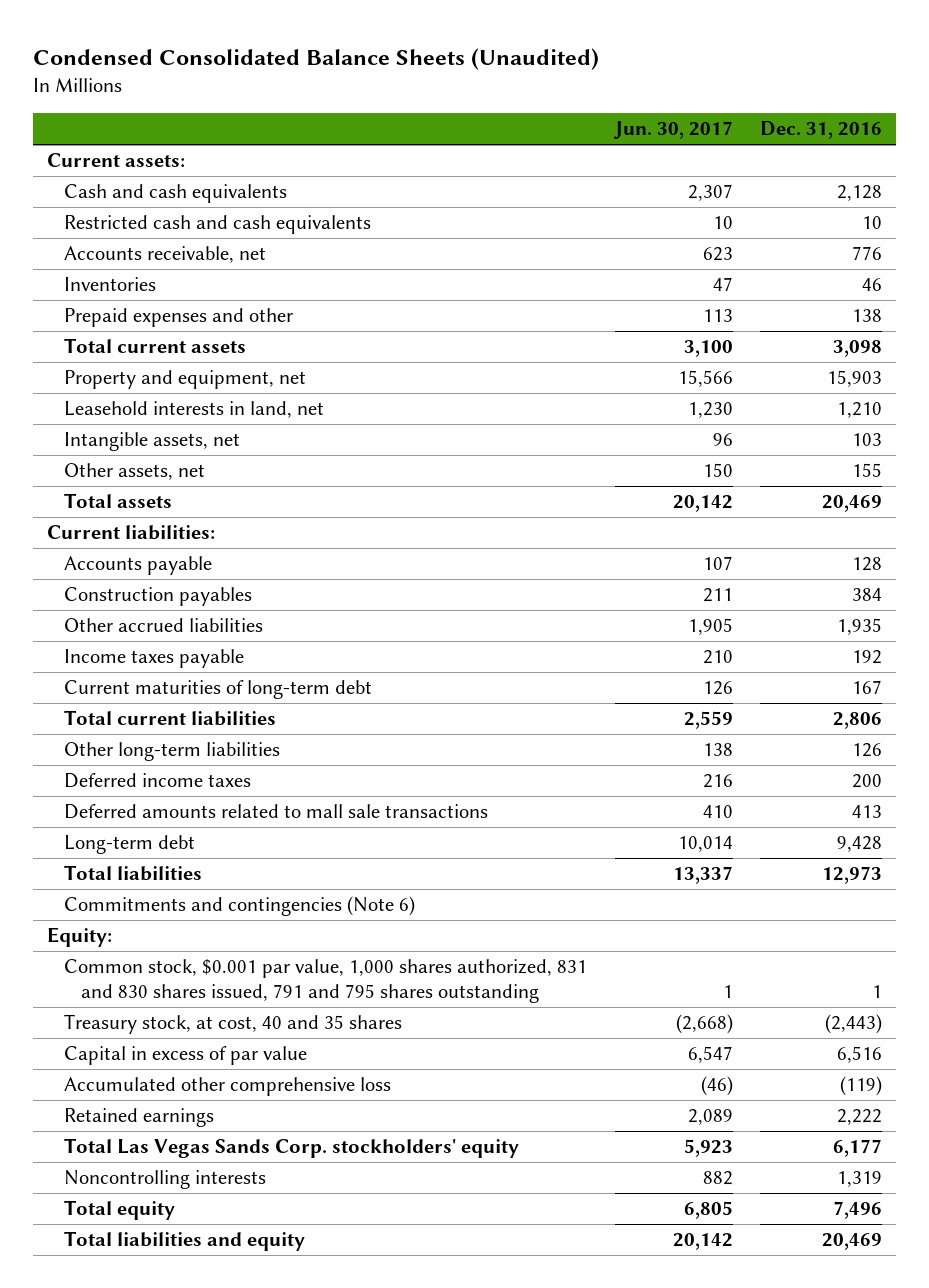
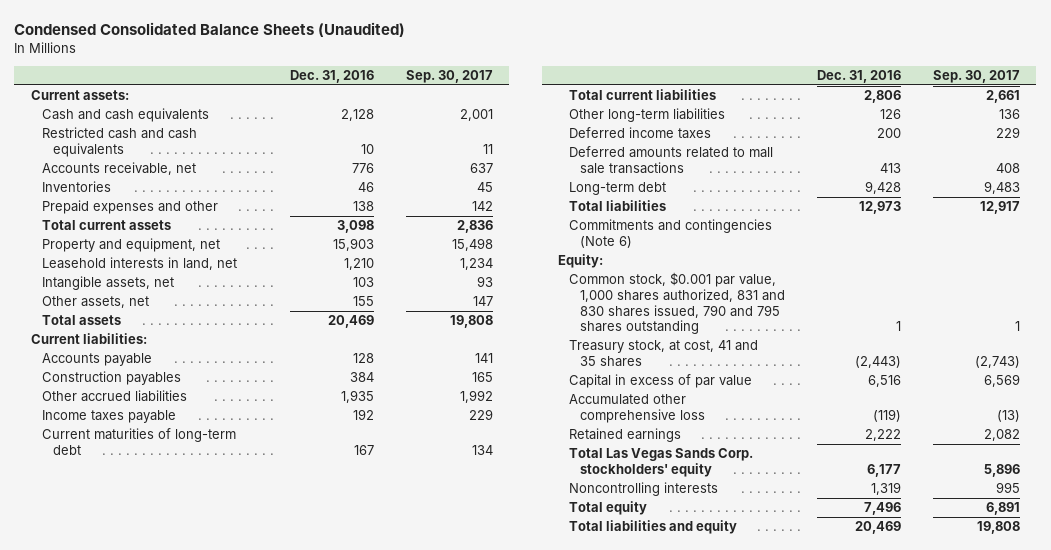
- | Jun. 30, 2017 | Dec. 31, 2016
+ | Dec. 31, 2016 | Sep. 30, 2017
- Common stock, $0.001 par value, 1,000 shares authorized, 831 and 830 shares issued, 791 and 795 shares outstanding | 1 | 1
- Treasury stock, at cost, 40 and 35 shares | (2,668) | (2,443)
+ Common stock, $0.001 par value, 1,000 shares authorized, 831 and 830 shares issued, 790 and 795 shares outstanding | 1 | 1
+ Treasury stock, at cost, 41 and 35 shares | (2,443) | (2,743)

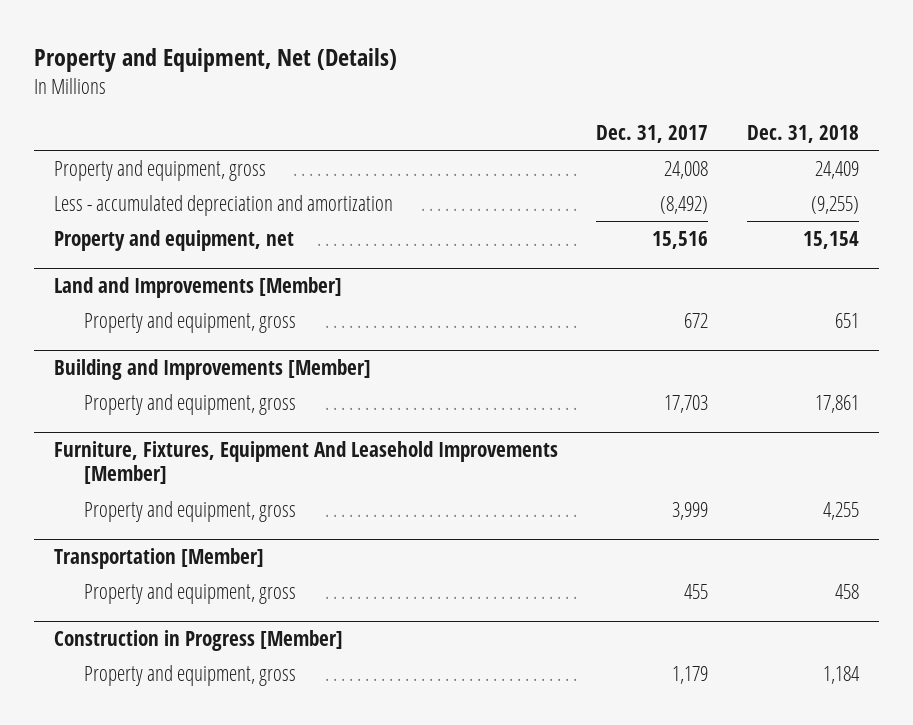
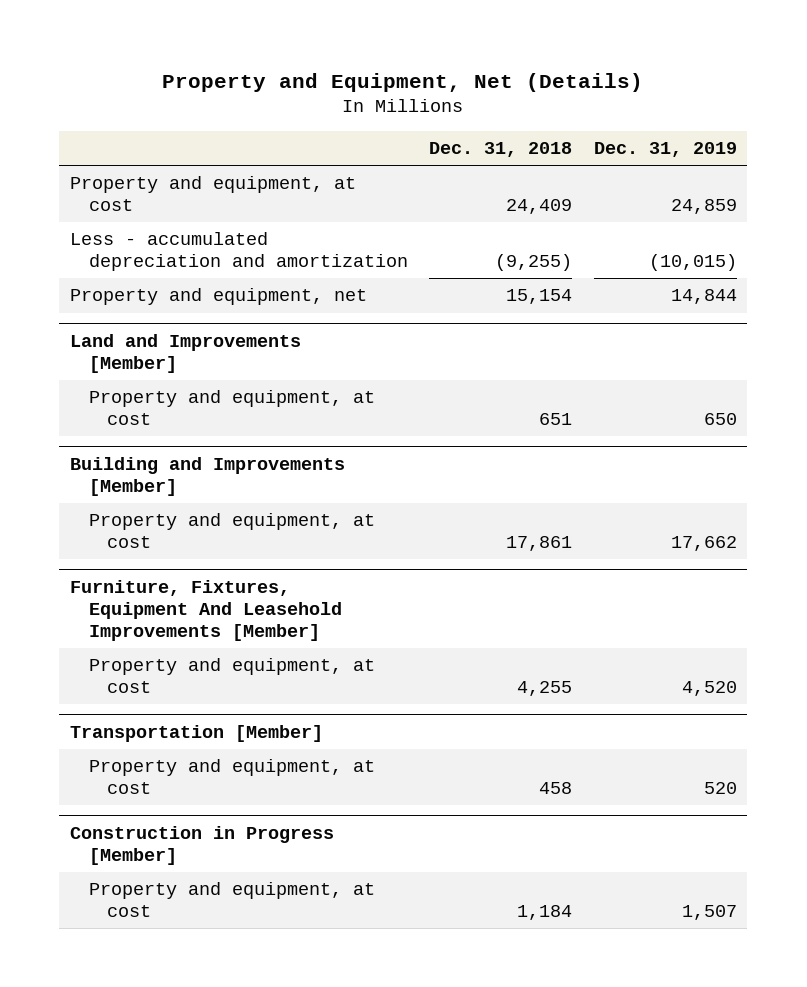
- | Dec. 31, 2017 | Dec. 31, 2018
+ | Dec. 31, 2018 | Dec. 31, 2019
- Property and equipment, gross | 24,008 | 24,409
+ Property and equipment, at cost | 24,409 | 24,859
@ Land and Improvements [Member]
- Property and equipment, gross | 672 | 651
+ Property and equipment, at cost | 651 | 650
@ Building and Improvements [Member]
- Property and equipment, gross | 17,703 | 17,861
+ Property and equipment, at cost | 17,861 | 17,662
@ Furniture, Fixtures, Equipment And Leasehold Improvements [Member]
- Property and equipment, gross | 3,999 | 4,255
+ Property and equipment, at cost | 4,255 | 4,520
@ Transportation [Member]
- Property and equipment, gross | 455 | 458
+ Property and equipment, at cost | 458 | 520
@ Construction in Progress [Member]
- Property and equipment, gross | 1,179 | 1,184
+ Property and equipment, at cost | 1,184 | 1,507

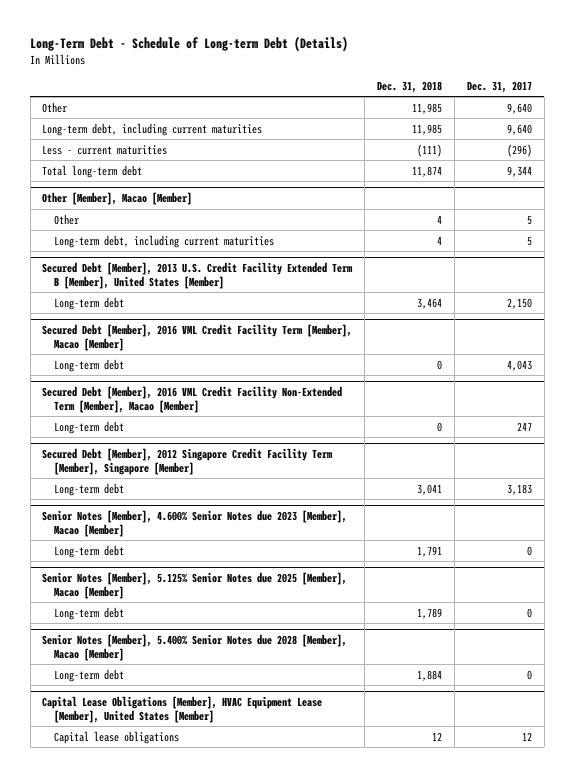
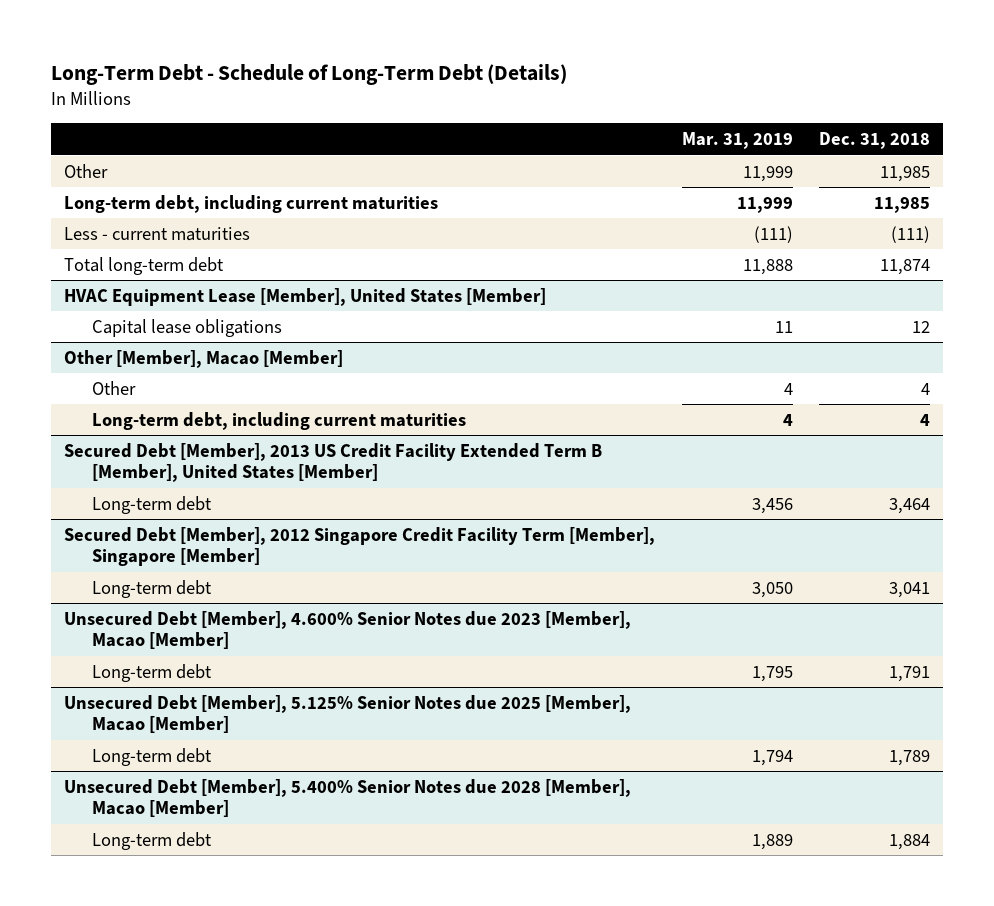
- Long-Term Debt - Schedule of Long-term Debt (Details)
+ Long-Term Debt - Schedule of Long-Term Debt (Details)
- | Dec. 31, 2018 | Dec. 31, 2017
+ | Mar. 31, 2019 | Dec. 31, 2018
+ HVAC Equipment Lease [Member], United States [Member]
+ Capital lease obligations | 11 | 12
- Secured Debt [Member], 2013 U.S. Credit Facility Extended Term B [Member], United States [Member]
+ Secured Debt [Member], 2013 US Credit Facility Extended Term B [Member], United States [Member]
- Secured Debt [Member], 2016 VML Credit Facility Term [Member], Macao [Member]
- Long-term debt | 0 | 4,043
- Secured Debt [Member], 2016 VML Credit Facility Non-Extended Term [Member], Macao [Member]
- Long-term debt | 0 | 247
- Senior Notes [Member], 4.600% Senior Notes due 2023 [Member], Macao [Member]
+ Unsecured Debt [Member], 4.600% Senior Notes due 2023 [Member], Macao [Member]
- Senior Notes [Member], 5.125% Senior Notes due 2025 [Member], Macao [Member]
+ Unsecured Debt [Member], 5.125% Senior Notes due 2025 [Member], Macao [Member]
- Senior Notes [Member], 5.400% Senior Notes due 2028 [Member], Macao [Member]
+ Unsecured Debt [Member], 5.400% Senior Notes due 2028 [Member], Macao [Member]
- Capital Lease Obligations [Member], HVAC Equipment Lease [Member], United States [Member]
- Capital lease obligations | 12 | 12

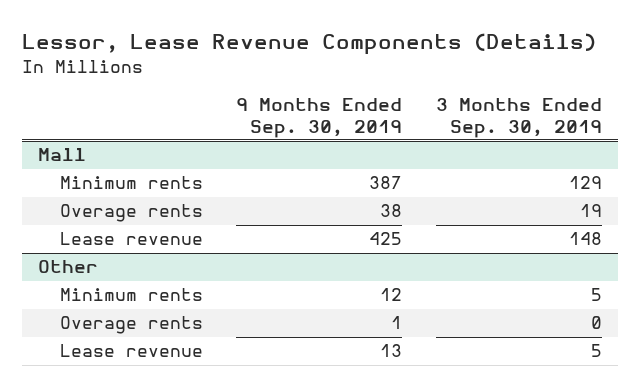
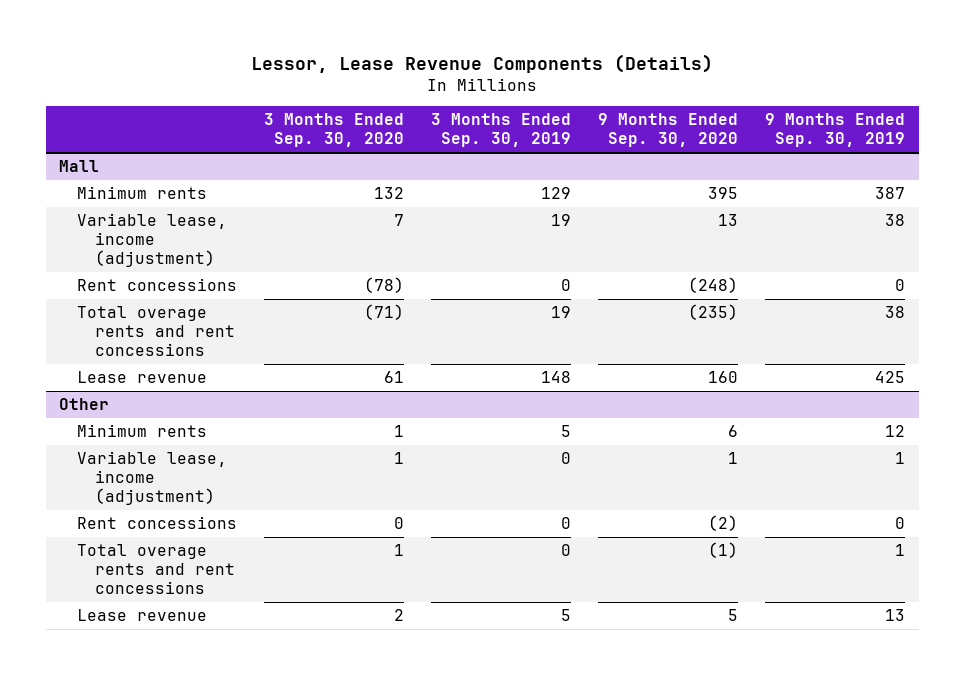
- | 9 Months Ended Sep. 30, 2019 | 3 Months Ended Sep. 30, 2019
+ | 3 Months Ended Sep. 30, 2020 | 3 Months Ended Sep. 30, 2019 | 9 Months Ended Sep. 30, 2020 | 9 Months Ended Sep. 30, 2019
@ Mall
- Overage rents | 38 | 19
+ Variable lease, income (adjustment) | 7 | 19 | 13 | 38
+ Rent concessions | (78) | 0 | (248) | 0
+ Total overage rents and rent concessions | (71) | 19 | (235) | 38
@ Other
- Overage rents | 1 | 0
+ Variable lease, income (adjustment) | 1 | 0 | 1 | 1
+ Rent concessions | 0 | 0 | (2) | 0
+ Total overage rents and rent concessions | 1 | 0 | (1) | 1

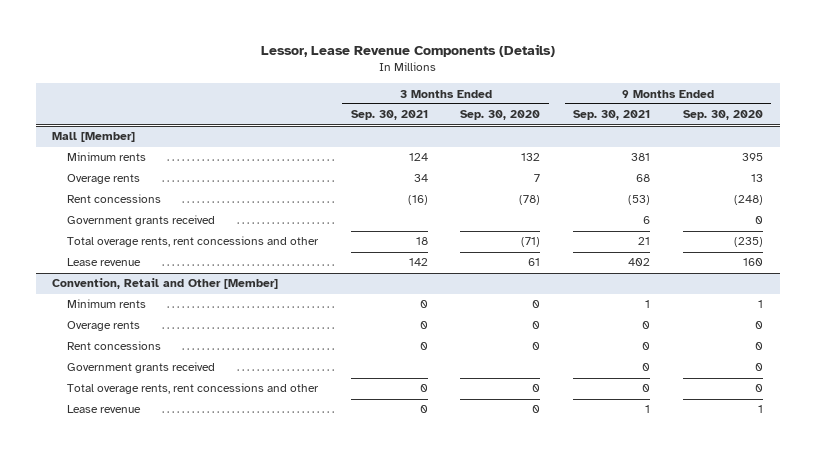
- | 3 Months Ended Sep. 30, 2020 | 3 Months Ended Sep. 30, 2019 | 9 Months Ended Sep. 30, 2020 | 9 Months Ended Sep. 30, 2019
+ | 3 Months Ended Sep. 30, 2021 | 3 Months Ended Sep. 30, 2020 | 9 Months Ended Sep. 30, 2021 | 9 Months Ended Sep. 30, 2020
- Mall
+ Mall [Member]
- Variable lease, income (adjustment) | 7 | 19 | 13 | 38
+ Overage rents | 34 | 7 | 68 | 13
- Total overage rents and rent concessions | (71) | 19 | (235) | 38
+ Government grants received | | | 6 | 0
+ Total overage rents, rent concessions and other | 18 | (71) | 21 | (235)
- Other
- Minimum rents | 1 | 5 | 6 | 12
- Variable lease, income (adjustment) | 1 | 0 | 1 | 1
- Rent concessions | 0 | 0 | (2) | 0
- Total overage rents and rent concessions | 1 | 0 | (1) | 1
- Lease revenue | 2 | 5 | 5 | 13
+ Convention, Retail and Other [Member]
+ Minimum rents | 0 | 0 | 1 | 1
+ Overage rents | 0 | 0 | 0 | 0
+ Rent concessions | 0 | 0 | 0 | 0
+ Government grants received | | | 0 | 0
+ Total overage rents, rent concessions and other | 0 | 0 | 0 | 0
+ Lease revenue | 0 | 0 | 1 | 1

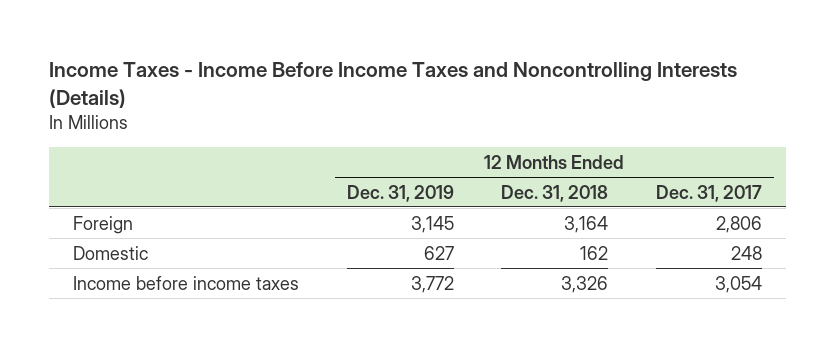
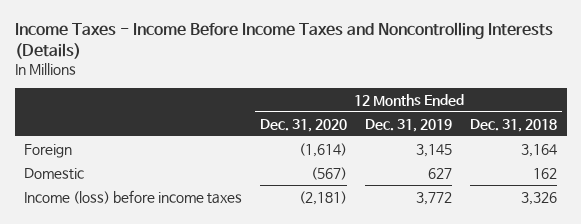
- | 12 Months Ended Dec. 31, 2019 | 12 Months Ended Dec. 31, 2018 | 12 Months Ended Dec. 31, 2017
+ | 12 Months Ended Dec. 31, 2020 | 12 Months Ended Dec. 31, 2019 | 12 Months Ended Dec. 31, 2018
- Income before income taxes | 3,772 | 3,326 | 3,054
+ Income (loss) before income taxes | (2,181) | 3,772 | 3,326

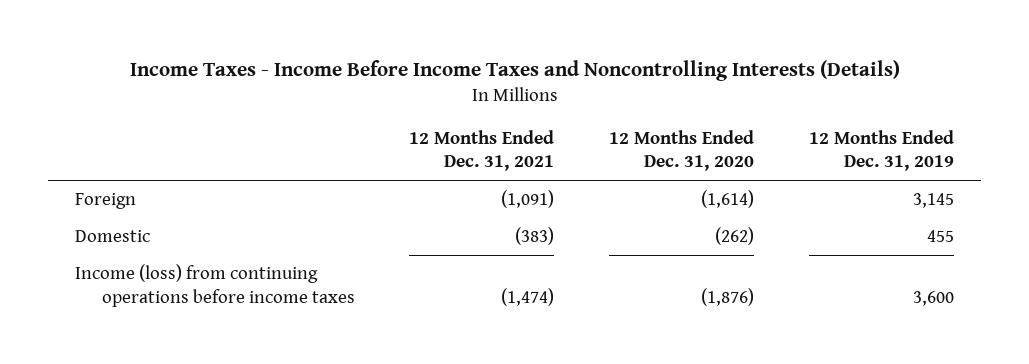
- | 12 Months Ended Dec. 31, 2020 | 12 Months Ended Dec. 31, 2019 | 12 Months Ended Dec. 31, 2018
+ | 12 Months Ended Dec. 31, 2021 | 12 Months Ended Dec. 31, 2020 | 12 Months Ended Dec. 31, 2019
- Domestic | (567) | 627 | 162
- Income (loss) before income taxes | (2,181) | 3,772 | 3,326
+ Domestic | (383) | (262) | 455
+ Income (loss) from continuing operations before income taxes | (1,474) | (1,876) | 3,600

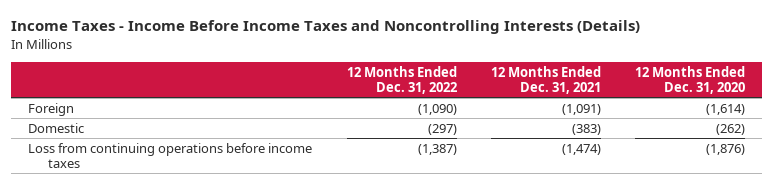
- | 12 Months Ended Dec. 31, 2021 | 12 Months Ended Dec. 31, 2020 | 12 Months Ended Dec. 31, 2019
+ | 12 Months Ended Dec. 31, 2022 | 12 Months Ended Dec. 31, 2021 | 12 Months Ended Dec. 31, 2020
- Income (loss) from continuing operations before income taxes | (1,474) | (1,876) | 3,600
+ Loss from continuing operations before income taxes | (1,387) | (1,474) | (1,876)

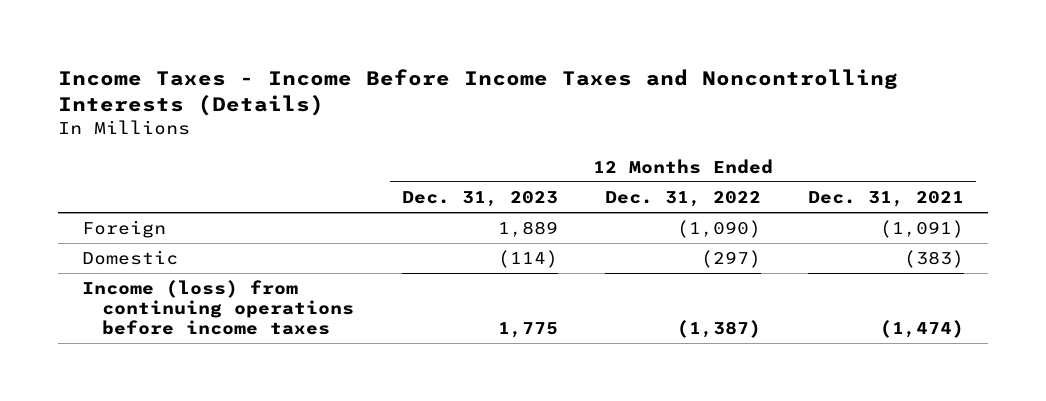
- | 12 Months Ended Dec. 31, 2022 | 12 Months Ended Dec. 31, 2021 | 12 Months Ended Dec. 31, 2020
+ | 12 Months Ended Dec. 31, 2023 | 12 Months Ended Dec. 31, 2022 | 12 Months Ended Dec. 31, 2021
- Loss from continuing operations before income taxes | (1,387) | (1,474) | (1,876)
+ Income (loss) from continuing operations before income taxes | 1,775 | (1,387) | (1,474)

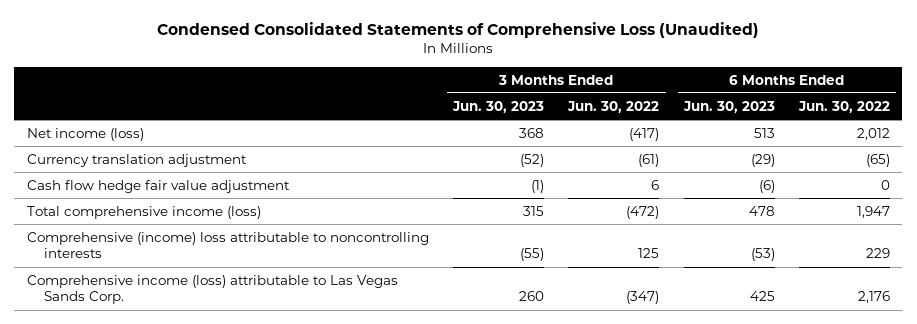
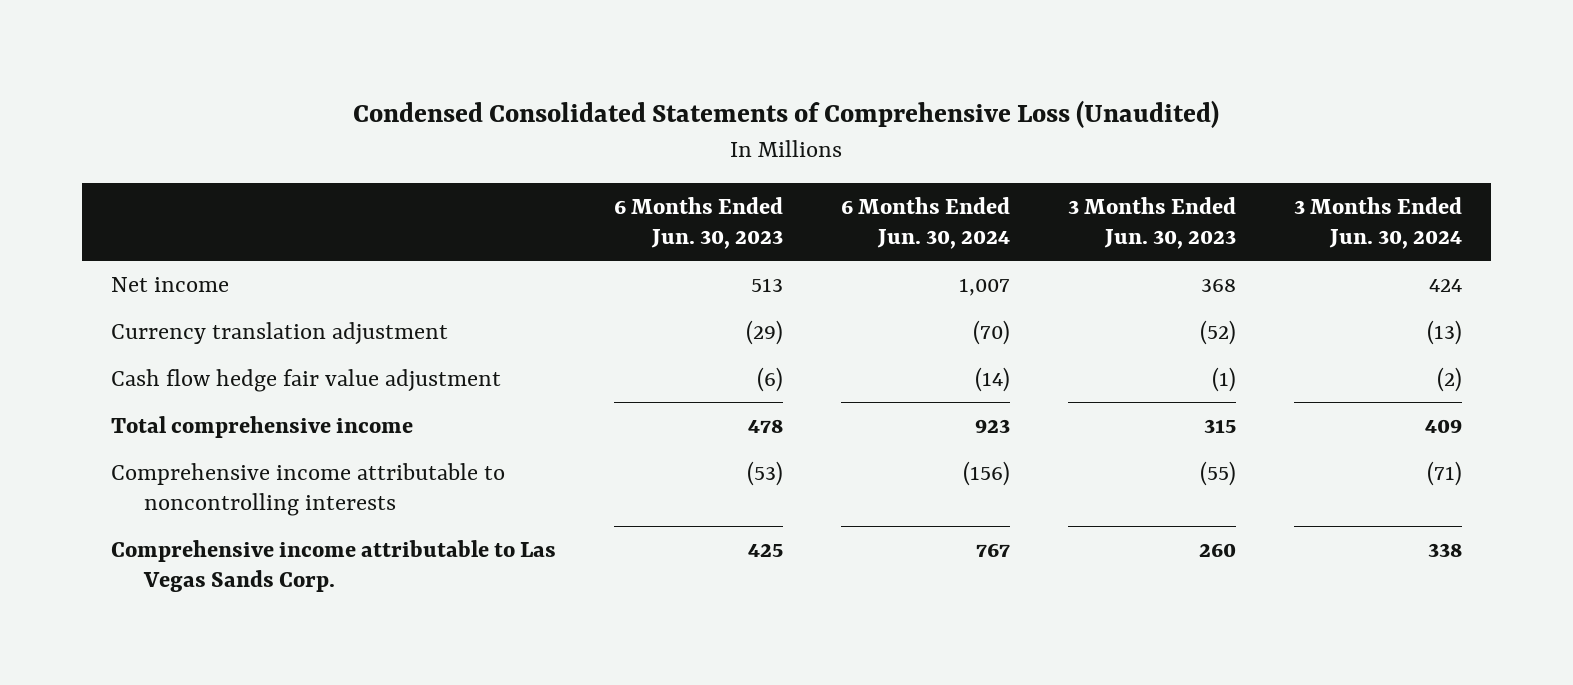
- | 3 Months Ended Jun. 30, 2023 | 3 Months Ended Jun. 30, 2022 | 6 Months Ended Jun. 30, 2023 | 6 Months Ended Jun. 30, 2022
+ | 6 Months Ended Jun. 30, 2023 | 6 Months Ended Jun. 30, 2024 | 3 Months Ended Jun. 30, 2023 | 3 Months Ended Jun. 30, 2024
- Net income (loss) | 368 | (417) | 513 | 2,012
+ Net income | 513 | 1,007 | 368 | 424
- Total comprehensive income (loss) | 315 | (472) | 478 | 1,947
- Comprehensive (income) loss attributable to noncontrolling interests | (55) | 125 | (53) | 229
- Comprehensive income (loss) attributable to Las Vegas Sands Corp. | 260 | (347) | 425 | 2,176
+ Total comprehensive income | 478 | 923 | 315 | 409
+ Comprehensive income attributable to noncontrolling interests | (53) | (156) | (55) | (71)
+ Comprehensive income attributable to Las Vegas Sands Corp. | 425 | 767 | 260 | 338

